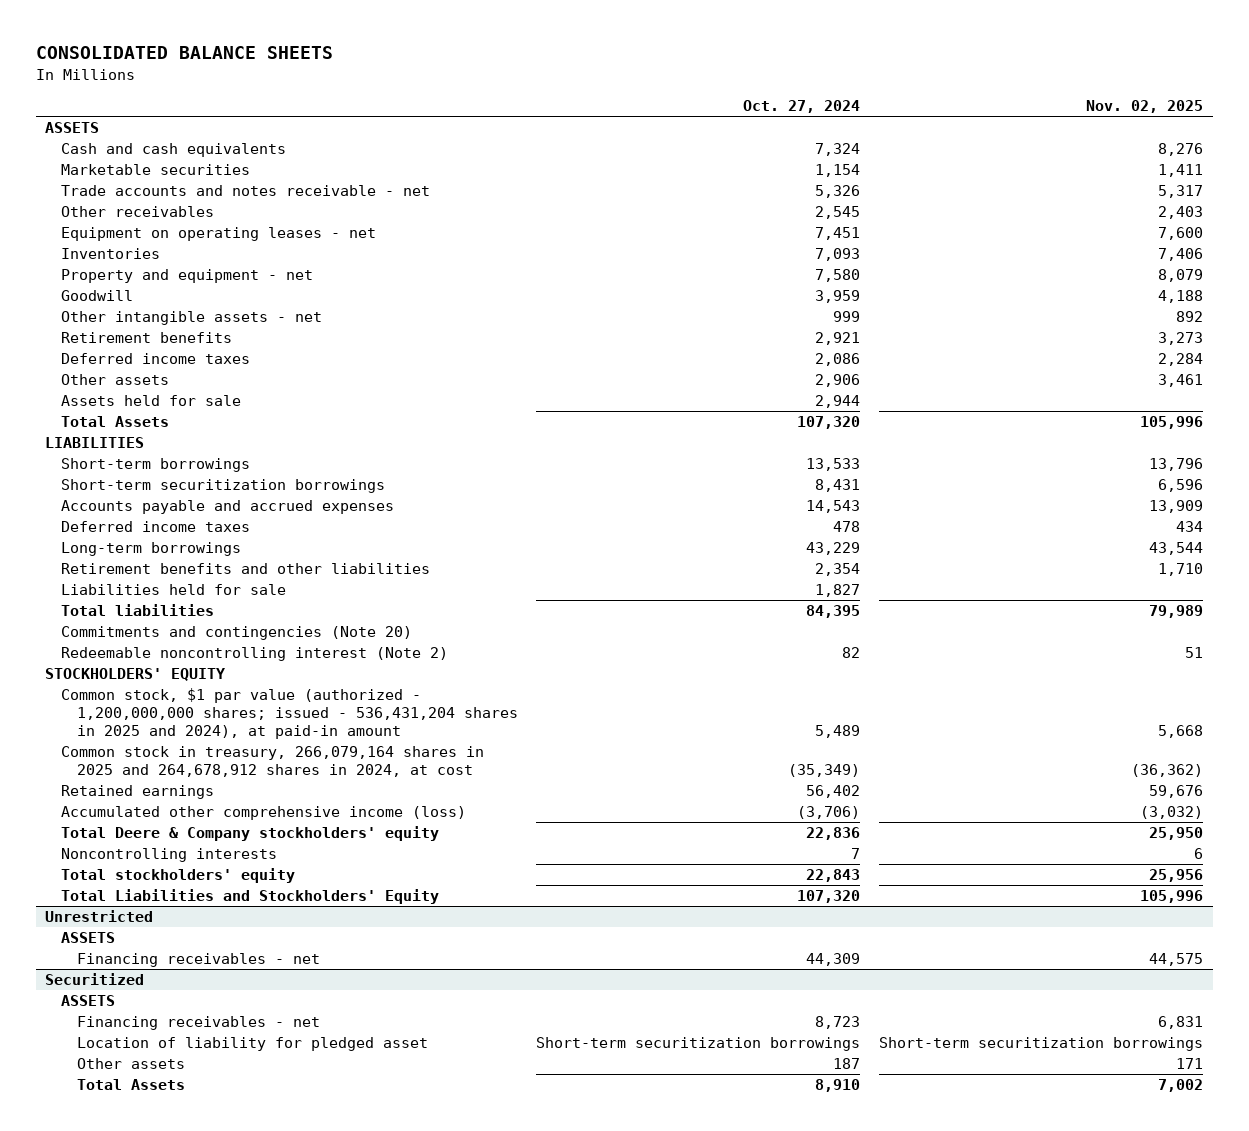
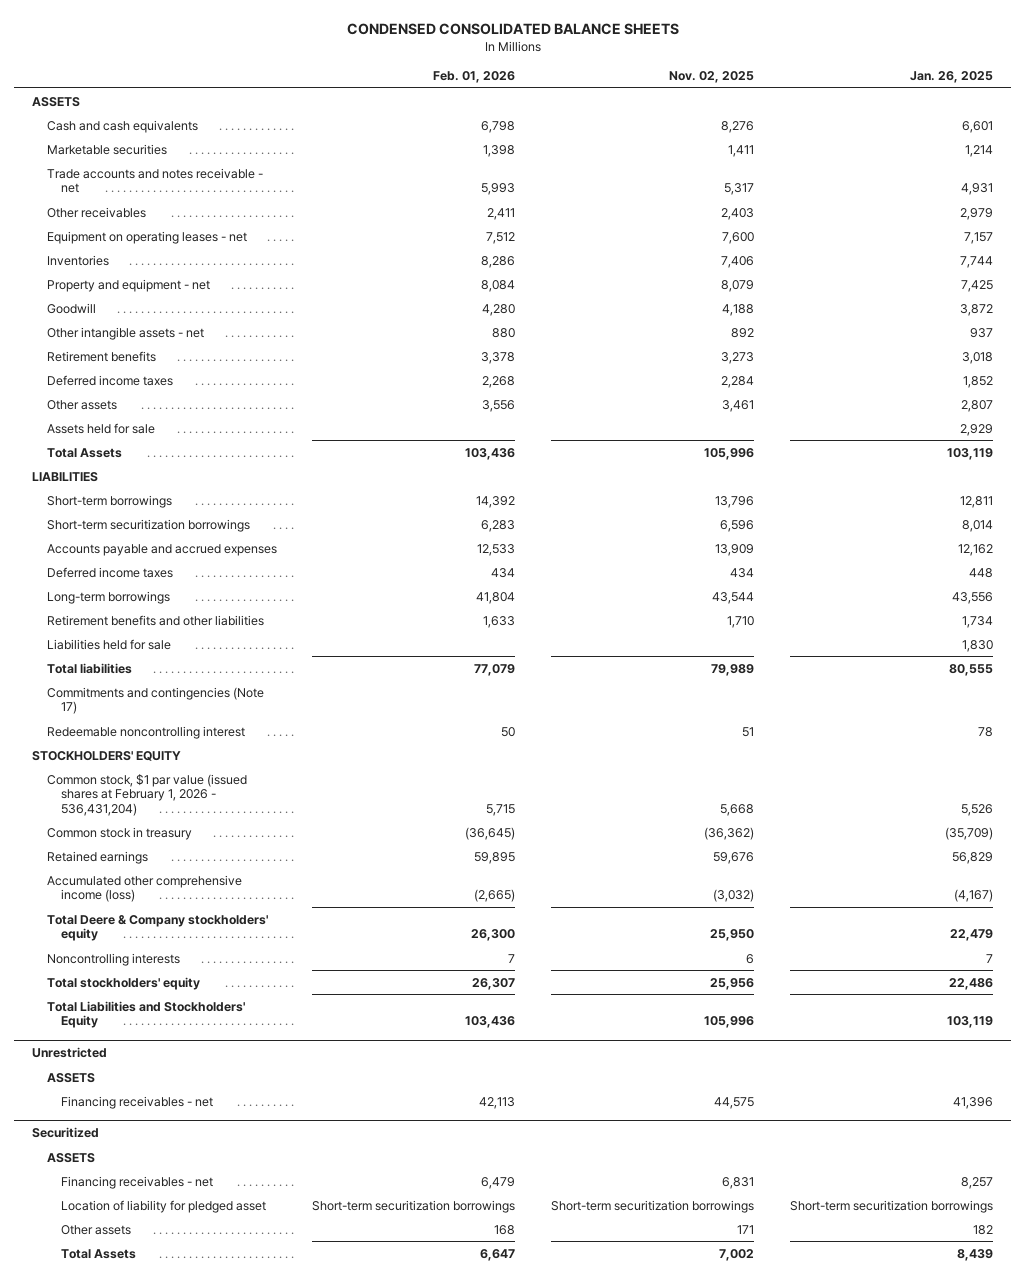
- CONSOLIDATED BALANCE SHEETS
+ CONDENSED CONSOLIDATED BALANCE SHEETS
- | Oct. 27, 2024 | Nov. 02, 2025
+ | Feb. 01, 2026 | Nov. 02, 2025 | Jan. 26, 2025
- Commitments and contingencies (Note 20)
- Redeemable noncontrolling interest (Note 2) | 82 | 51
+ Commitments and contingencies (Note 17)
+ Redeemable noncontrolling interest | 50 | 51 | 78
- Common stock, $1 par value (authorized - 1,200,000,000 shares; issued - 536,431,204 shares in 2025 and 2024), at paid-in amount | 5,489 | 5,668
- Common stock in treasury, 266,079,164 shares in 2025 and 264,678,912 shares in 2024, at cost | (35,349) | (36,362)
+ Common stock, $1 par value (issued shares at February 1, 2026 - 536,431,204) | 5,715 | 5,668 | 5,526
+ Common stock in treasury | (36,645) | (36,362) | (35,709)

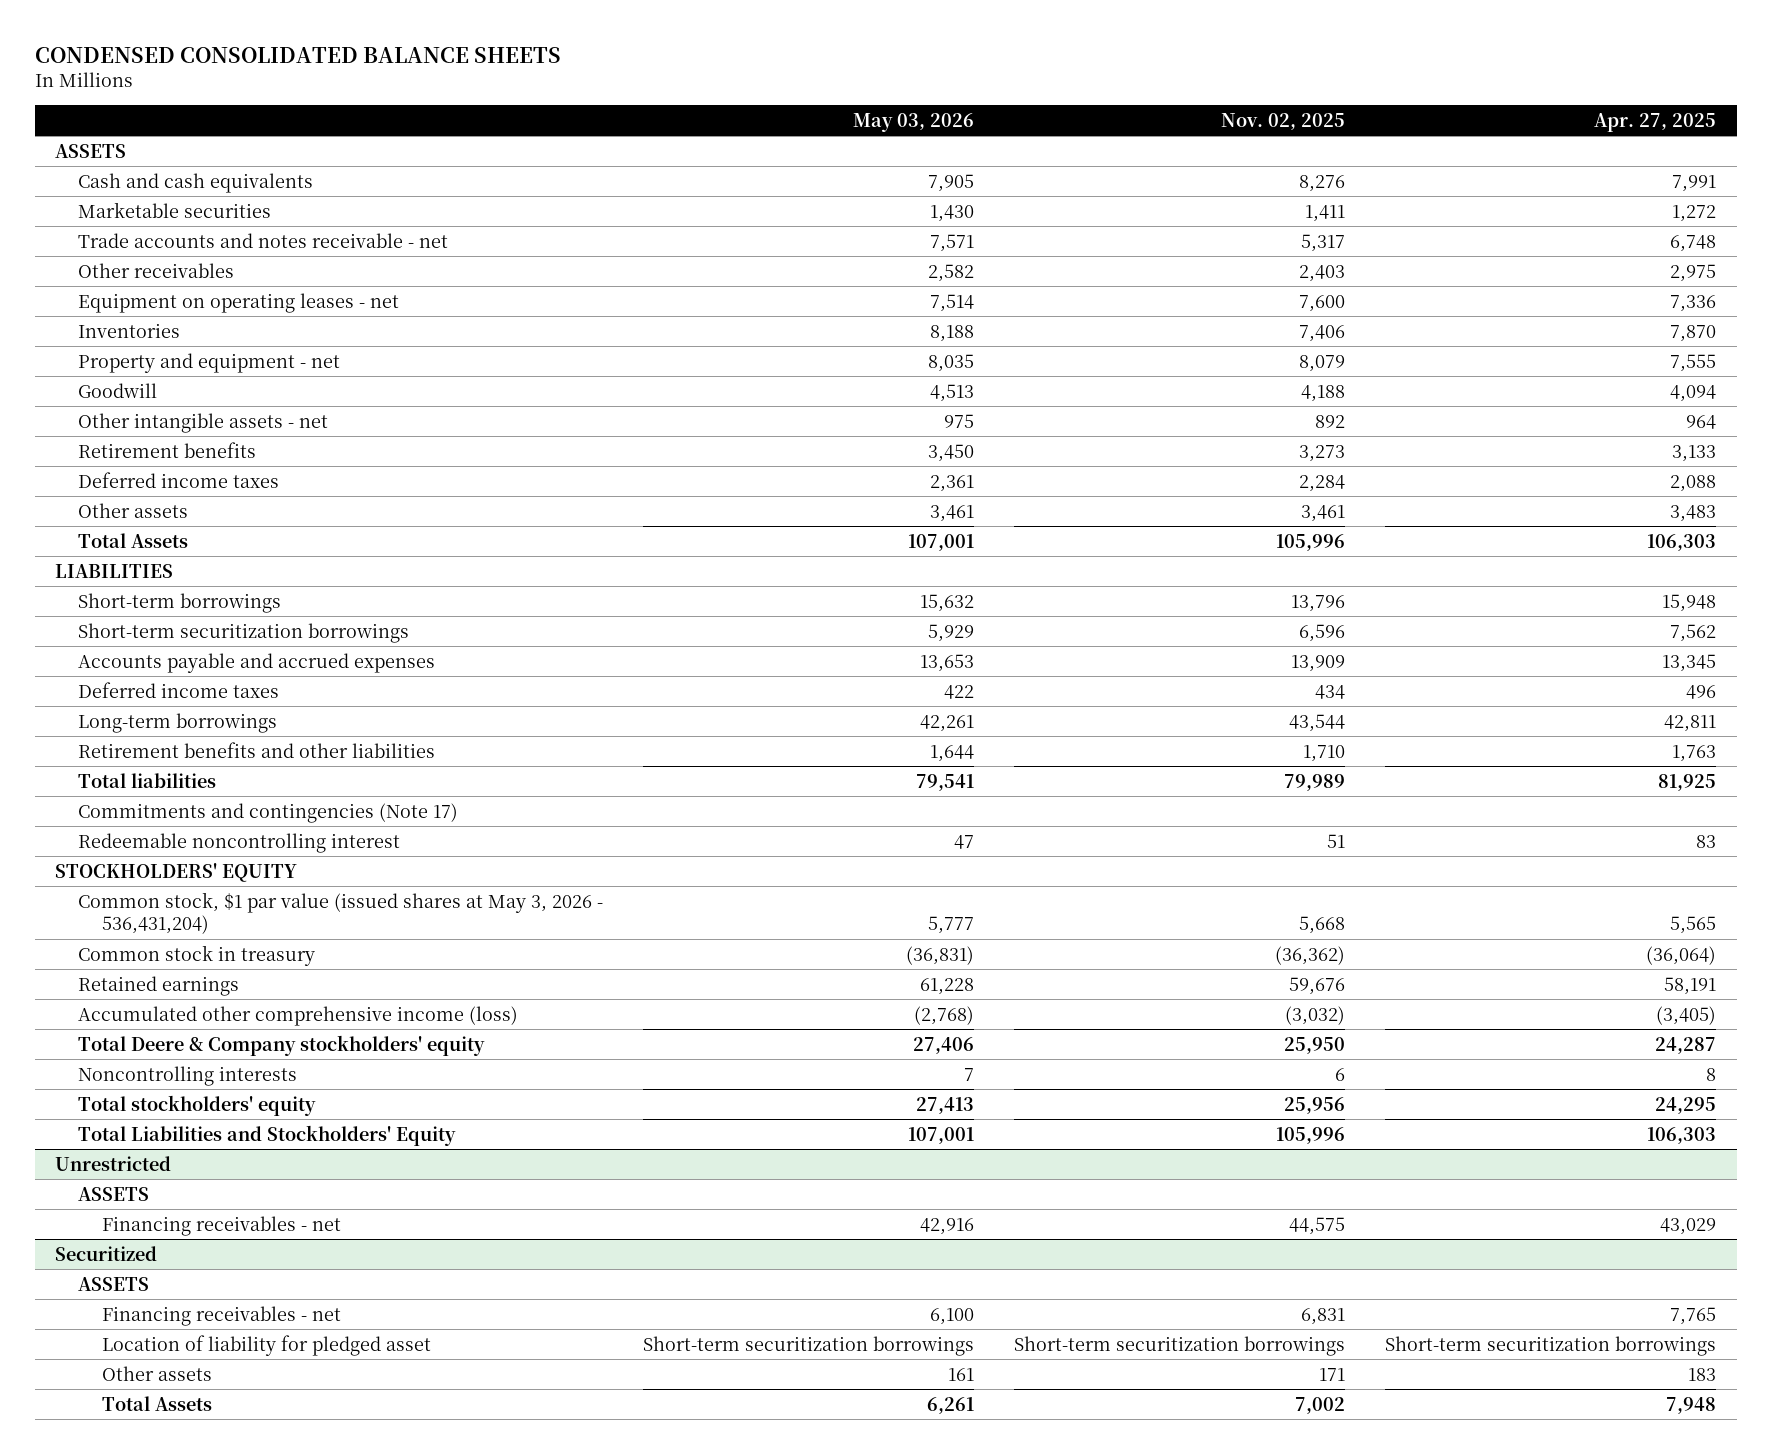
- | Feb. 01, 2026 | Nov. 02, 2025 | Jan. 26, 2025
+ | May 03, 2026 | Nov. 02, 2025 | Apr. 27, 2025
- Assets held for sale | | | 2,929
- Liabilities held for sale | | | 1,830
- Common stock, $1 par value (issued shares at February 1, 2026 - 536,431,204) | 5,715 | 5,668 | 5,526
+ Common stock, $1 par value (issued shares at May 3, 2026 - 536,431,204) | 5,777 | 5,668 | 5,565

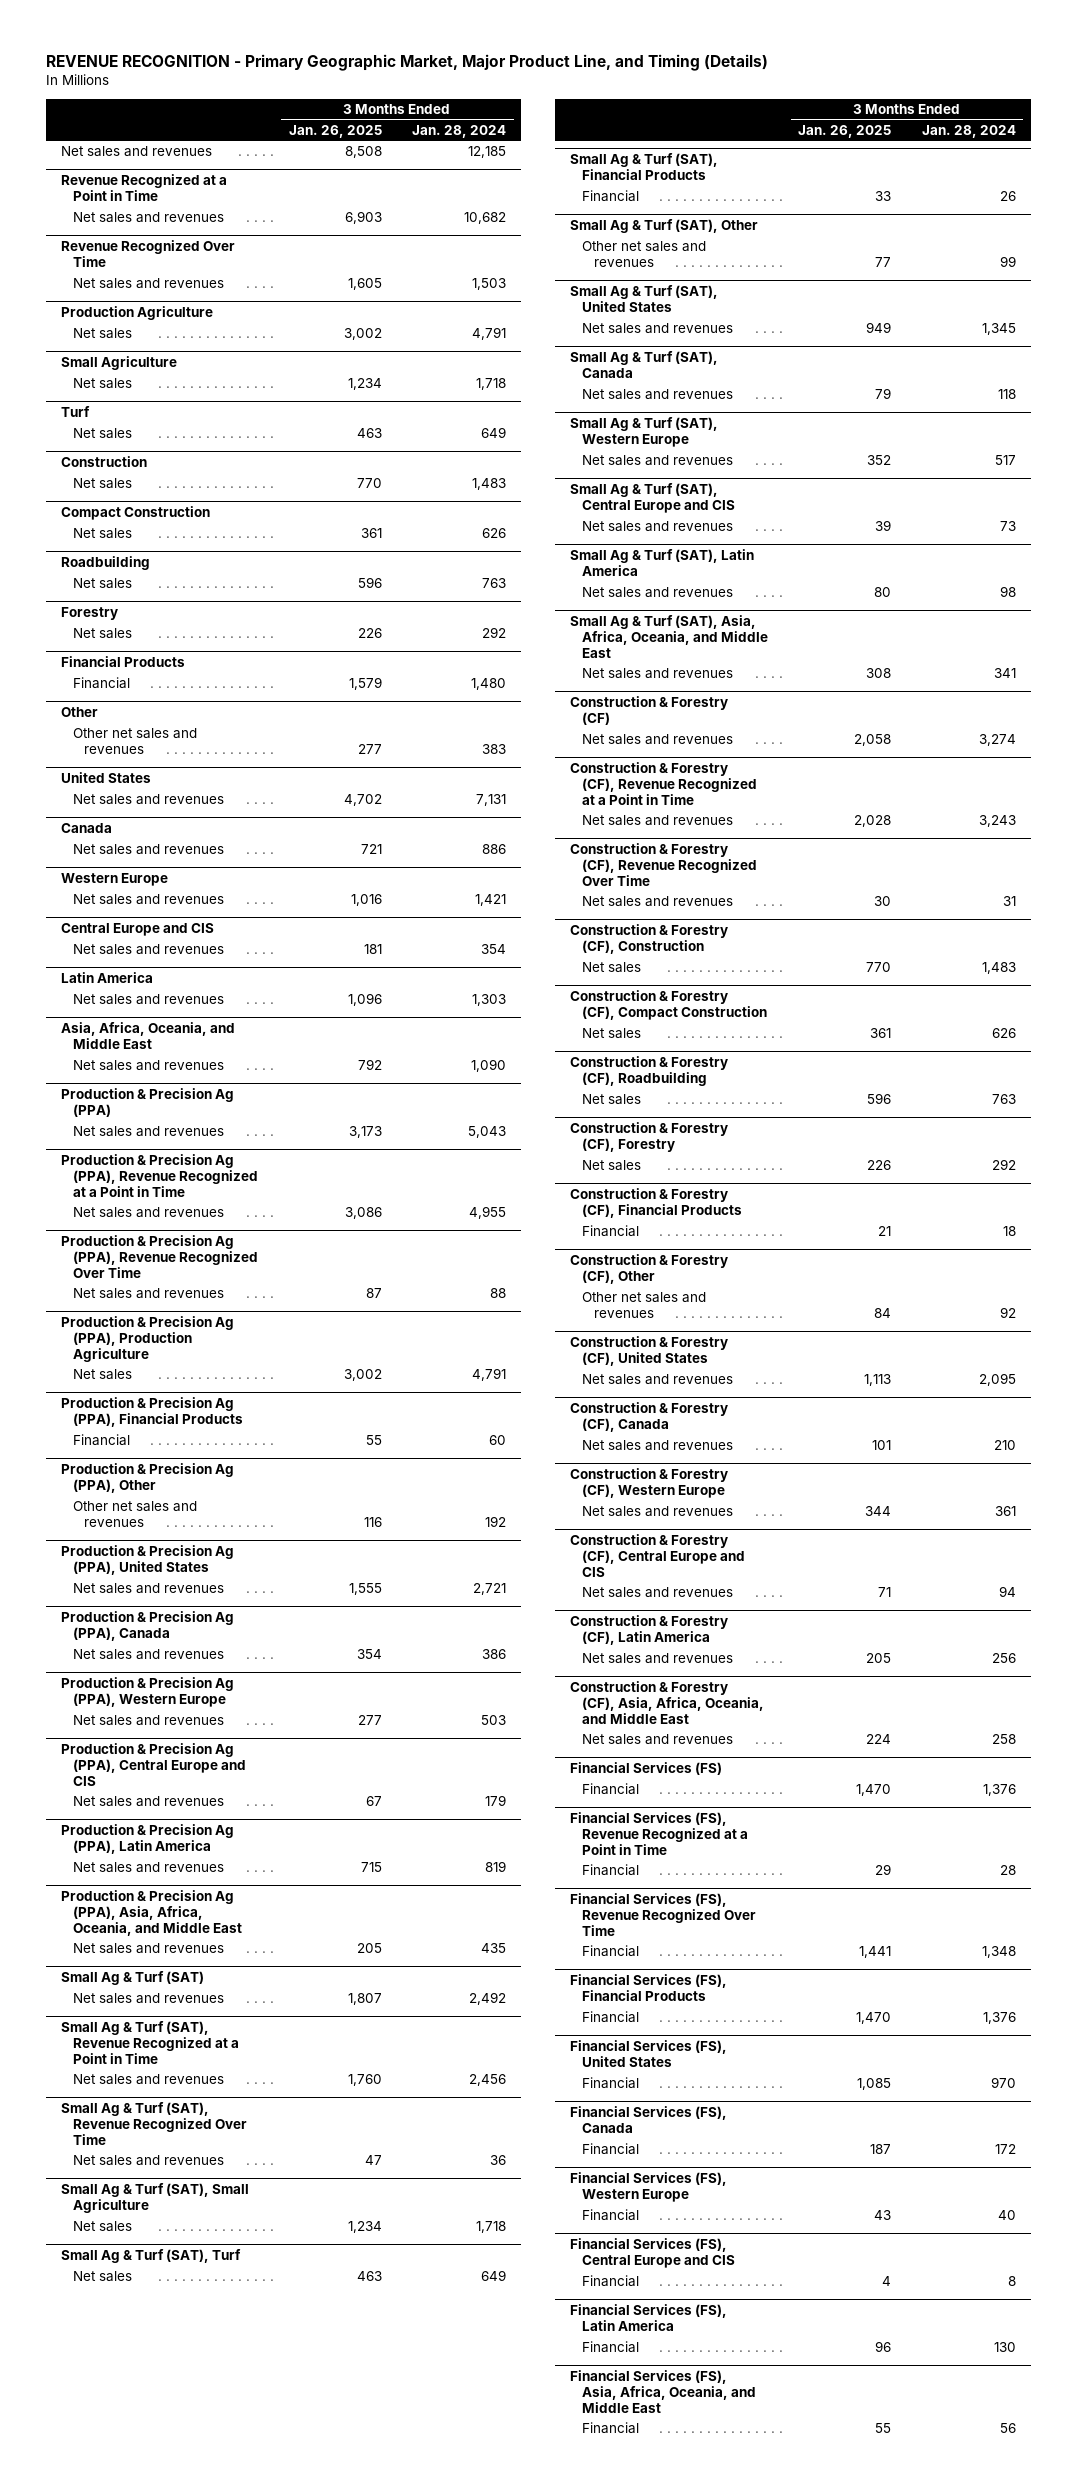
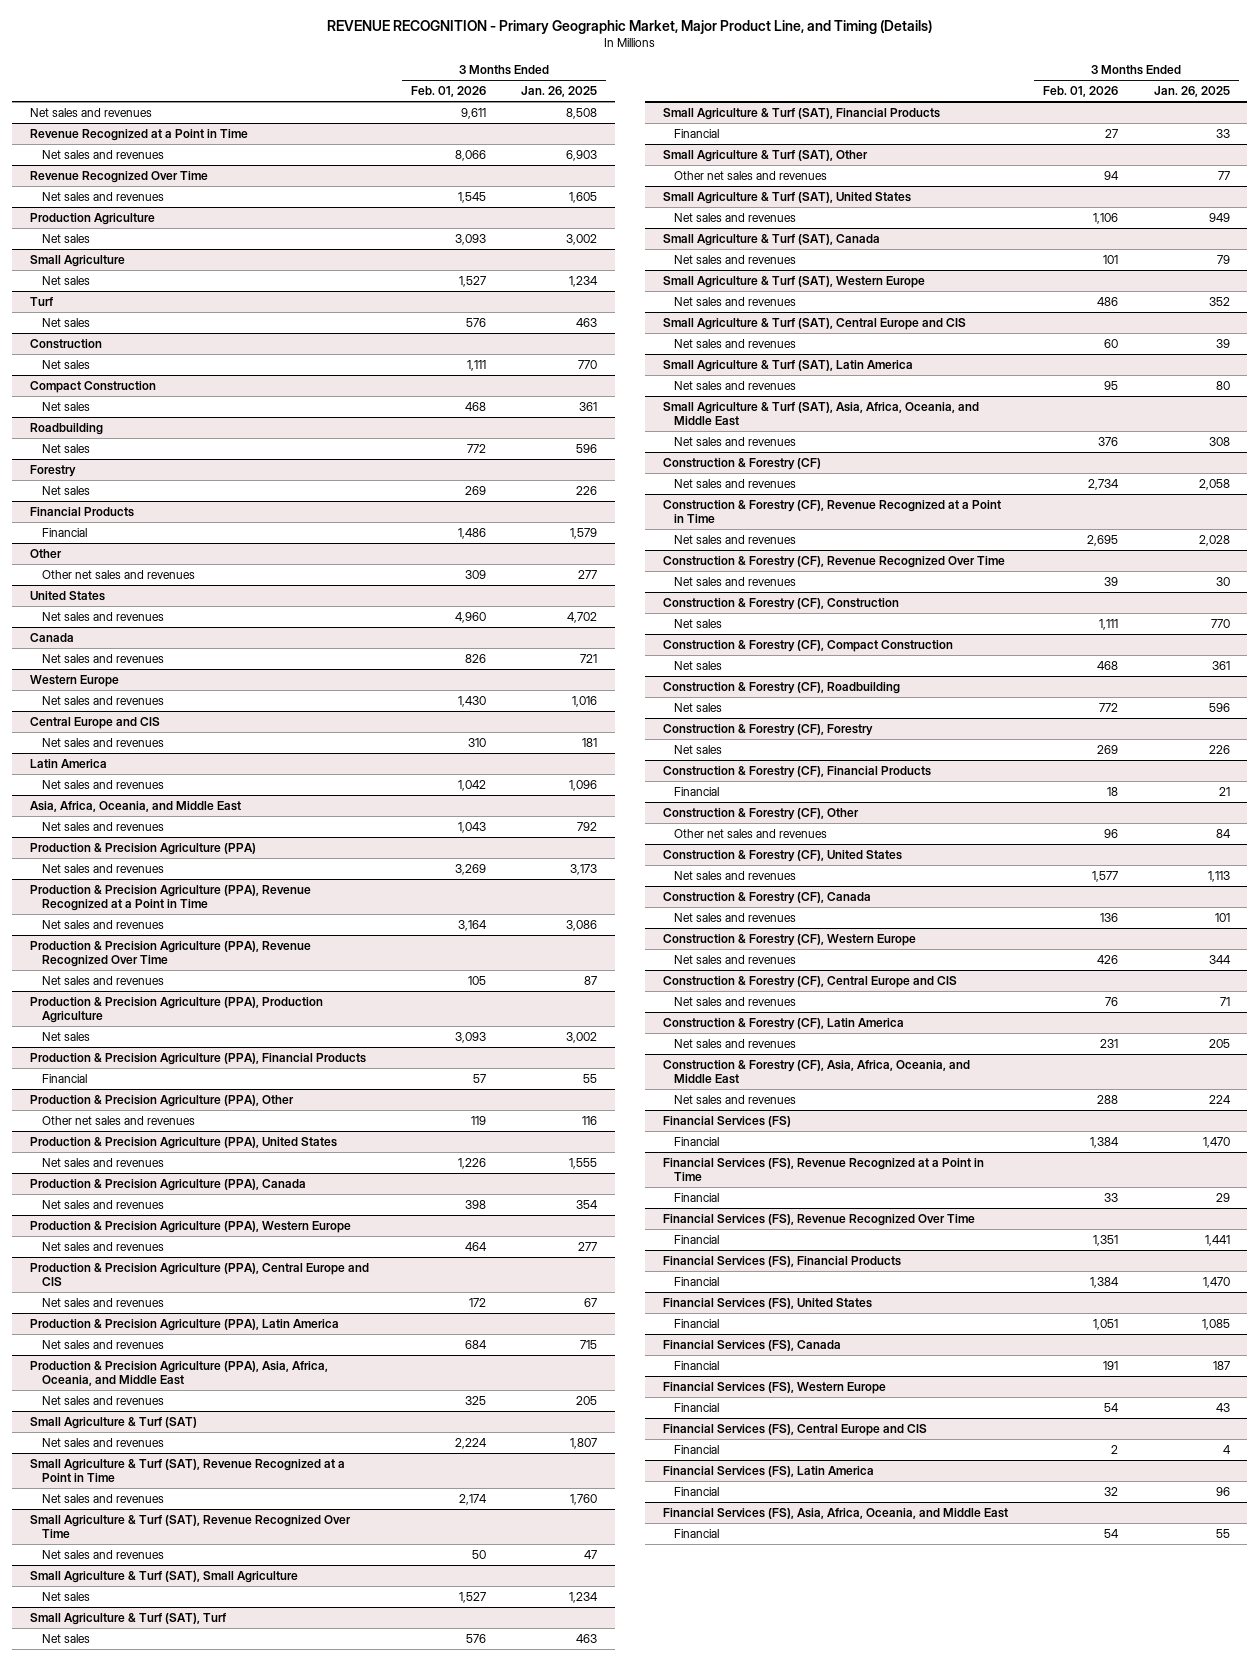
- | 3 Months Ended Jan. 26, 2025 | 3 Months Ended Jan. 28, 2024
+ | 3 Months Ended Feb. 01, 2026 | 3 Months Ended Jan. 26, 2025
- Production & Precision Ag (PPA)
+ Production & Precision Agriculture (PPA)
- Production & Precision Ag (PPA), Revenue Recognized at a Point in Time
+ Production & Precision Agriculture (PPA), Revenue Recognized at a Point in Time
- Production & Precision Ag (PPA), Revenue Recognized Over Time
+ Production & Precision Agriculture (PPA), Revenue Recognized Over Time
- Production & Precision Ag (PPA), Production Agriculture
+ Production & Precision Agriculture (PPA), Production Agriculture
- Production & Precision Ag (PPA), Financial Products
+ Production & Precision Agriculture (PPA), Financial Products
- Production & Precision Ag (PPA), Other
+ Production & Precision Agriculture (PPA), Other
- Production & Precision Ag (PPA), United States
+ Production & Precision Agriculture (PPA), United States
- Production & Precision Ag (PPA), Canada
+ Production & Precision Agriculture (PPA), Canada
- Production & Precision Ag (PPA), Western Europe
+ Production & Precision Agriculture (PPA), Western Europe
- Production & Precision Ag (PPA), Central Europe and CIS
+ Production & Precision Agriculture (PPA), Central Europe and CIS
- Production & Precision Ag (PPA), Latin America
+ Production & Precision Agriculture (PPA), Latin America
- Production & Precision Ag (PPA), Asia, Africa, Oceania, and Middle East
+ Production & Precision Agriculture (PPA), Asia, Africa, Oceania, and Middle East
- Small Ag & Turf (SAT)
+ Small Agriculture & Turf (SAT)
- Small Ag & Turf (SAT), Revenue Recognized at a Point in Time
+ Small Agriculture & Turf (SAT), Revenue Recognized at a Point in Time
- Small Ag & Turf (SAT), Revenue Recognized Over Time
+ Small Agriculture & Turf (SAT), Revenue Recognized Over Time
- Small Ag & Turf (SAT), Small Agriculture
+ Small Agriculture & Turf (SAT), Small Agriculture
- Small Ag & Turf (SAT), Turf
+ Small Agriculture & Turf (SAT), Turf
- Small Ag & Turf (SAT), Financial Products
+ Small Agriculture & Turf (SAT), Financial Products
- Small Ag & Turf (SAT), Other
+ Small Agriculture & Turf (SAT), Other
- Small Ag & Turf (SAT), United States
+ Small Agriculture & Turf (SAT), United States
- Small Ag & Turf (SAT), Canada
+ Small Agriculture & Turf (SAT), Canada
- Small Ag & Turf (SAT), Western Europe
+ Small Agriculture & Turf (SAT), Western Europe
- Small Ag & Turf (SAT), Central Europe and CIS
+ Small Agriculture & Turf (SAT), Central Europe and CIS
- Small Ag & Turf (SAT), Latin America
+ Small Agriculture & Turf (SAT), Latin America
- Small Ag & Turf (SAT), Asia, Africa, Oceania, and Middle East
+ Small Agriculture & Turf (SAT), Asia, Africa, Oceania, and Middle East

